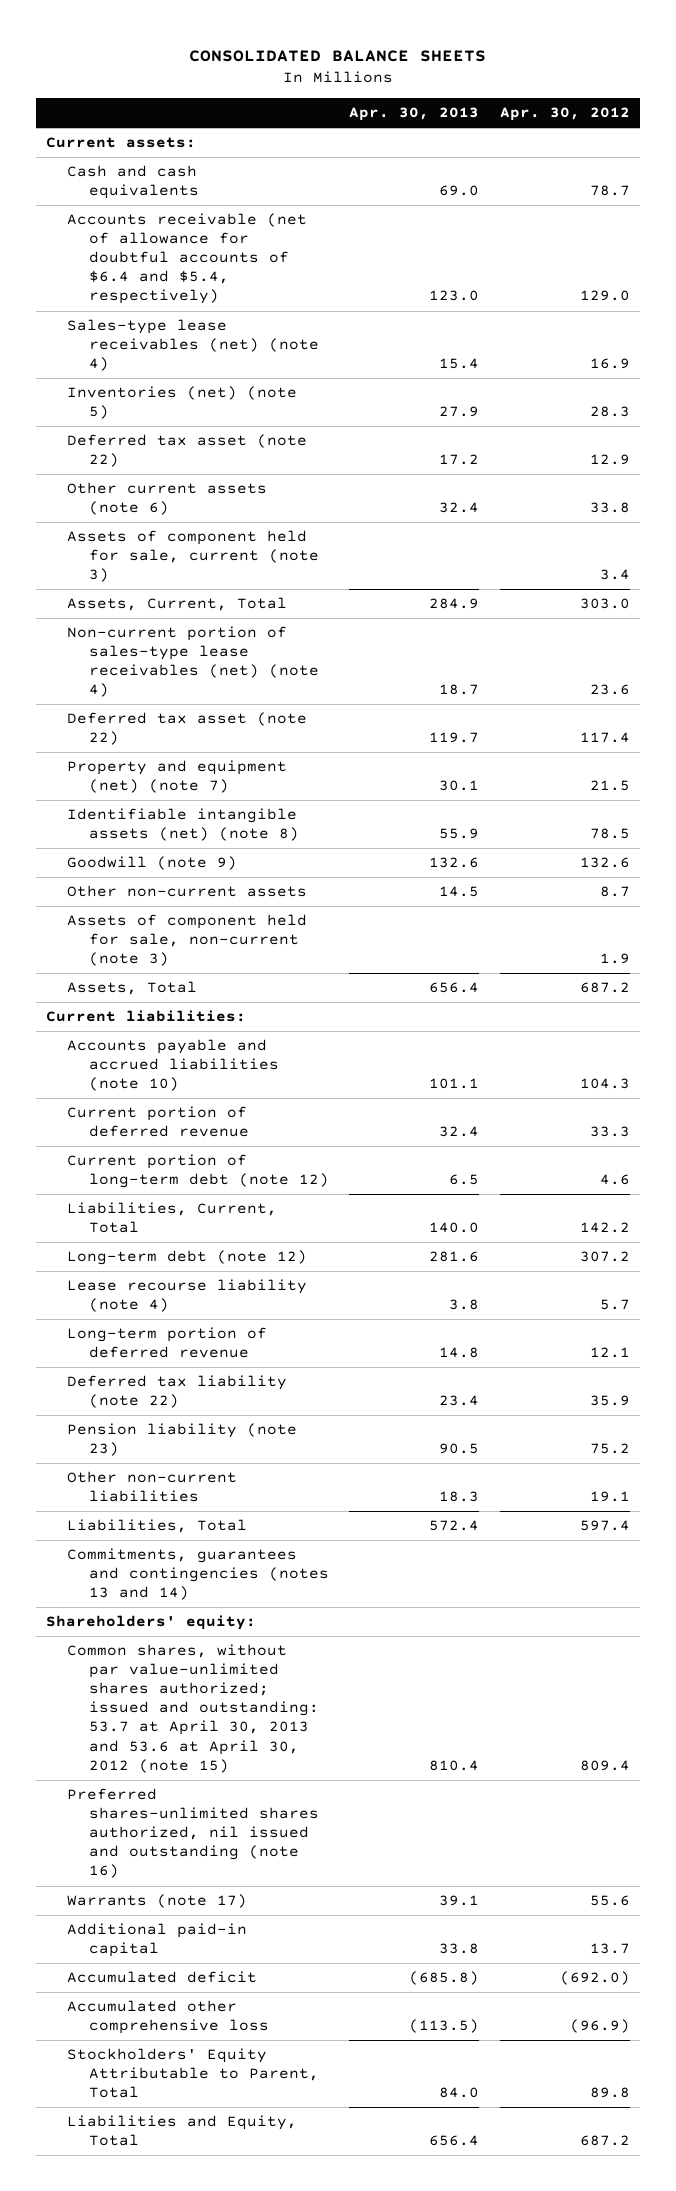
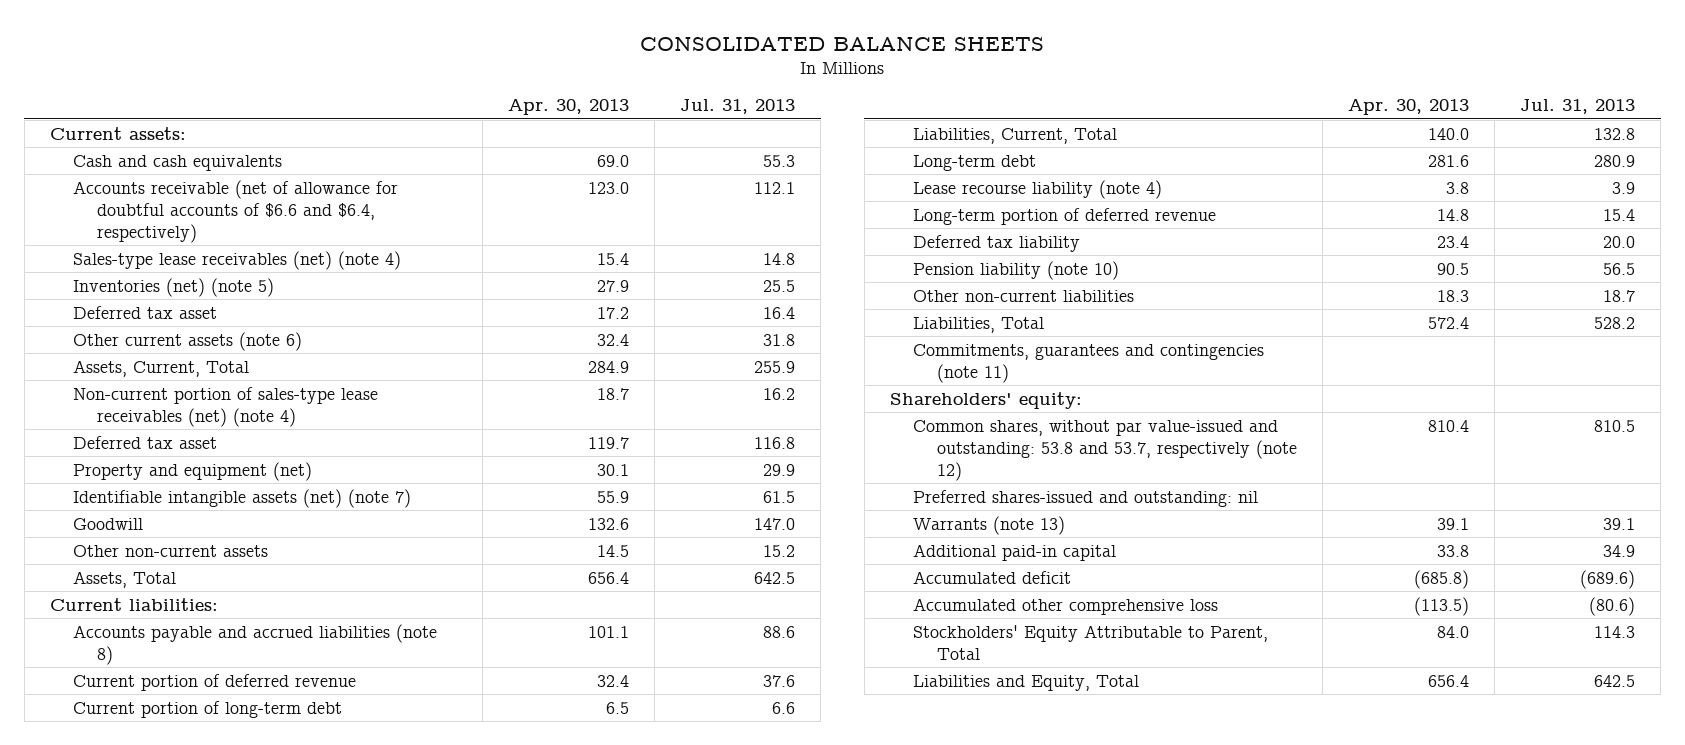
- | Apr. 30, 2013 | Apr. 30, 2012
+ | Apr. 30, 2013 | Jul. 31, 2013
- Accounts receivable (net of allowance for doubtful accounts of $6.4 and $5.4, respectively) | 123.0 | 129.0
+ Accounts receivable (net of allowance for doubtful accounts of $6.6 and $6.4, respectively) | 123.0 | 112.1
- Deferred tax asset (note 22) | 17.2 | 12.9
+ Deferred tax asset | 17.2 | 16.4
- Assets of component held for sale, current (note 3) | | 3.4
- Deferred tax asset (note 22) | 119.7 | 117.4
- Property and equipment (net) (note 7) | 30.1 | 21.5
- Identifiable intangible assets (net) (note 8) | 55.9 | 78.5
- Goodwill (note 9) | 132.6 | 132.6
+ Deferred tax asset | 119.7 | 116.8
+ Property and equipment (net) | 30.1 | 29.9
+ Identifiable intangible assets (net) (note 7) | 55.9 | 61.5
+ Goodwill | 132.6 | 147.0
- Assets of component held for sale, non-current (note 3) | | 1.9
- Accounts payable and accrued liabilities (note 10) | 101.1 | 104.3
+ Accounts payable and accrued liabilities (note 8) | 101.1 | 88.6
- Current portion of long-term debt (note 12) | 6.5 | 4.6
+ Current portion of long-term debt | 6.5 | 6.6
- Long-term debt (note 12) | 281.6 | 307.2
+ Long-term debt | 281.6 | 280.9
- Deferred tax liability (note 22) | 23.4 | 35.9
- Pension liability (note 23) | 90.5 | 75.2
+ Deferred tax liability | 23.4 | 20.0
+ Pension liability (note 10) | 90.5 | 56.5
- Commitments, guarantees and contingencies (notes 13 and 14)
+ Commitments, guarantees and contingencies (note 11)
- Common shares, without par value-unlimited shares authorized; issued and outstanding: 53.7 at April 30, 2013 and 53.6 at April 30, 2012 (note 15) | 810.4 | 809.4
- Preferred shares-unlimited shares authorized, nil issued and outstanding (note 16)
- Warrants (note 17) | 39.1 | 55.6
+ Common shares, without par value-issued and outstanding: 53.8 and 53.7, respectively (note 12) | 810.4 | 810.5
+ Preferred shares-issued and outstanding: nil
+ Warrants (note 13) | 39.1 | 39.1

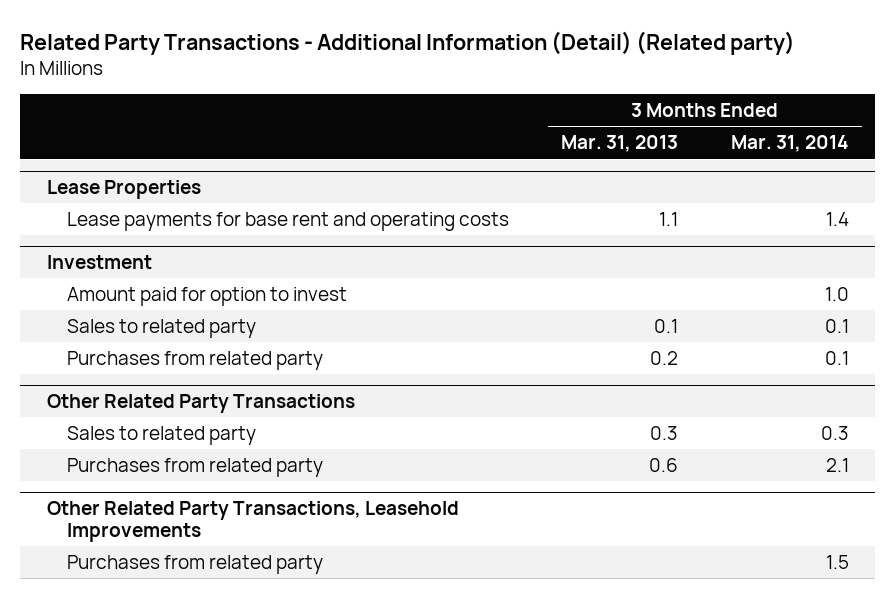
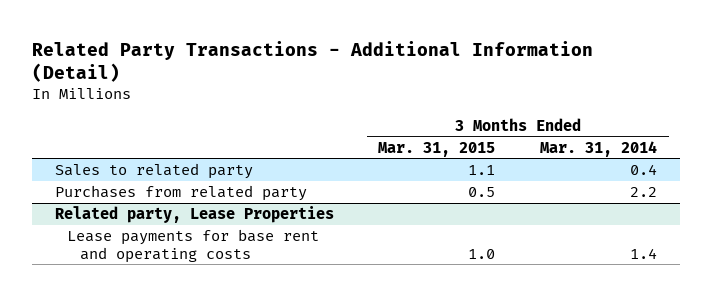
- Related Party Transactions - Additional Information (Detail) (Related party)
+ Related Party Transactions - Additional Information (Detail)
- | 3 Months Ended Mar. 31, 2013 | 3 Months Ended Mar. 31, 2014
+ | 3 Months Ended Mar. 31, 2015 | 3 Months Ended Mar. 31, 2014
- Lease Properties
+ Sales to related party | 1.1 | 0.4
+ Purchases from related party | 0.5 | 2.2
+ Related party, Lease Properties
- Investment
- Amount paid for option to invest | | 1.0
- Sales to related party | 0.1 | 0.1
- Purchases from related party | 0.2 | 0.1
- Other Related Party Transactions
- Sales to related party | 0.3 | 0.3
- Purchases from related party | 0.6 | 2.1
- Other Related Party Transactions, Leasehold Improvements
- Purchases from related party | | 1.5

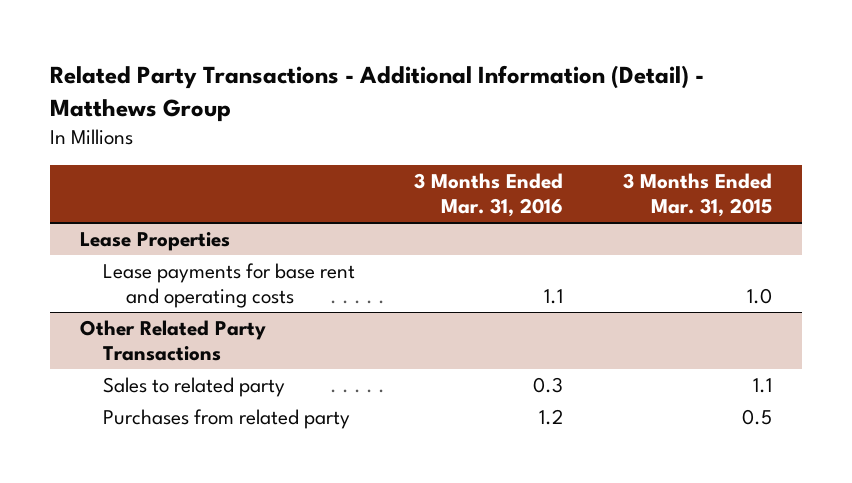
- Related Party Transactions - Additional Information (Detail)
+ Related Party Transactions - Additional Information (Detail) - Matthews Group
- | 3 Months Ended Mar. 31, 2015 | 3 Months Ended Mar. 31, 2014
+ | 3 Months Ended Mar. 31, 2016 | 3 Months Ended Mar. 31, 2015
+ Lease Properties
+ Lease payments for base rent and operating costs | 1.1 | 1.0
+ Other Related Party Transactions
- Related party, Lease Properties
- Lease payments for base rent and operating costs | 1.0 | 1.4

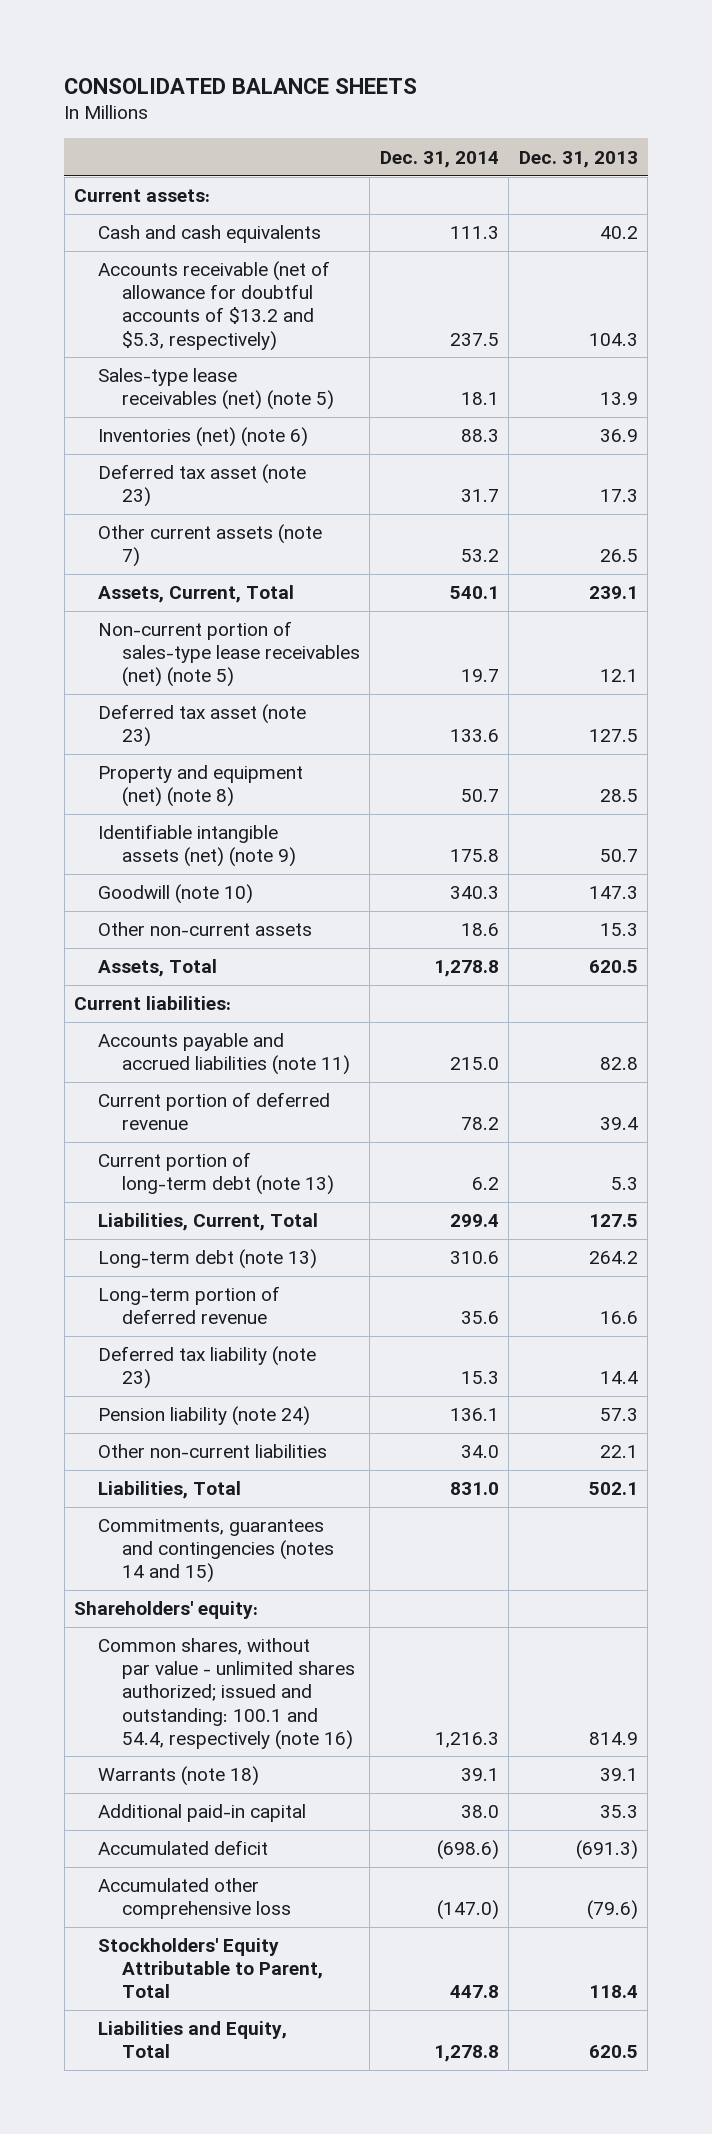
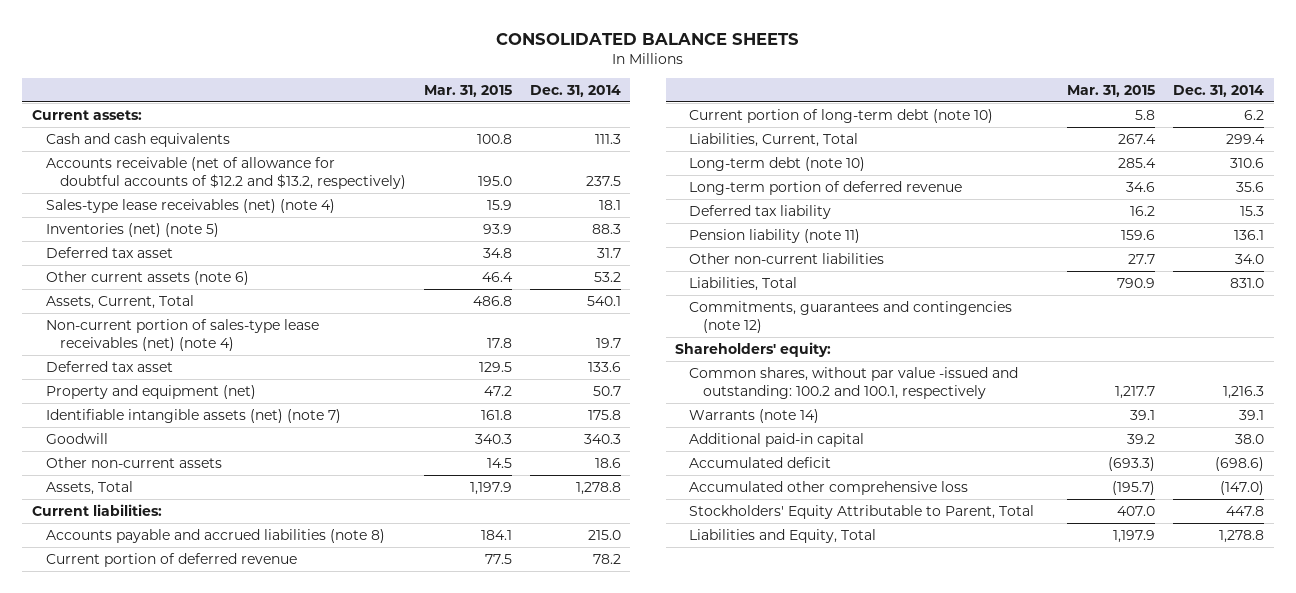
- | Dec. 31, 2014 | Dec. 31, 2013
+ | Mar. 31, 2015 | Dec. 31, 2014
- Accounts receivable (net of allowance for doubtful accounts of $13.2 and $5.3, respectively) | 237.5 | 104.3
- Sales-type lease receivables (net) (note 5) | 18.1 | 13.9
- Inventories (net) (note 6) | 88.3 | 36.9
- Deferred tax asset (note 23) | 31.7 | 17.3
- Other current assets (note 7) | 53.2 | 26.5
+ Accounts receivable (net of allowance for doubtful accounts of $12.2 and $13.2, respectively) | 195.0 | 237.5
+ Sales-type lease receivables (net) (note 4) | 15.9 | 18.1
+ Inventories (net) (note 5) | 93.9 | 88.3
+ Deferred tax asset | 34.8 | 31.7
+ Other current assets (note 6) | 46.4 | 53.2
- Non-current portion of sales-type lease receivables (net) (note 5) | 19.7 | 12.1
- Deferred tax asset (note 23) | 133.6 | 127.5
- Property and equipment (net) (note 8) | 50.7 | 28.5
- Identifiable intangible assets (net) (note 9) | 175.8 | 50.7
- Goodwill (note 10) | 340.3 | 147.3
+ Non-current portion of sales-type lease receivables (net) (note 4) | 17.8 | 19.7
+ Deferred tax asset | 129.5 | 133.6
+ Property and equipment (net) | 47.2 | 50.7
+ Identifiable intangible assets (net) (note 7) | 161.8 | 175.8
+ Goodwill | 340.3 | 340.3
- Accounts payable and accrued liabilities (note 11) | 215.0 | 82.8
+ Accounts payable and accrued liabilities (note 8) | 184.1 | 215.0
- Current portion of long-term debt (note 13) | 6.2 | 5.3
+ Current portion of long-term debt (note 10) | 5.8 | 6.2
- Long-term debt (note 13) | 310.6 | 264.2
+ Long-term debt (note 10) | 285.4 | 310.6
- Deferred tax liability (note 23) | 15.3 | 14.4
- Pension liability (note 24) | 136.1 | 57.3
+ Deferred tax liability | 16.2 | 15.3
+ Pension liability (note 11) | 159.6 | 136.1
- Commitments, guarantees and contingencies (notes 14 and 15)
+ Commitments, guarantees and contingencies (note 12)
- Common shares, without par value - unlimited shares authorized; issued and outstanding: 100.1 and 54.4, respectively (note 16) | 1,216.3 | 814.9
- Warrants (note 18) | 39.1 | 39.1
+ Common shares, without par value -issued and outstanding: 100.2 and 100.1, respectively | 1,217.7 | 1,216.3
+ Warrants (note 14) | 39.1 | 39.1

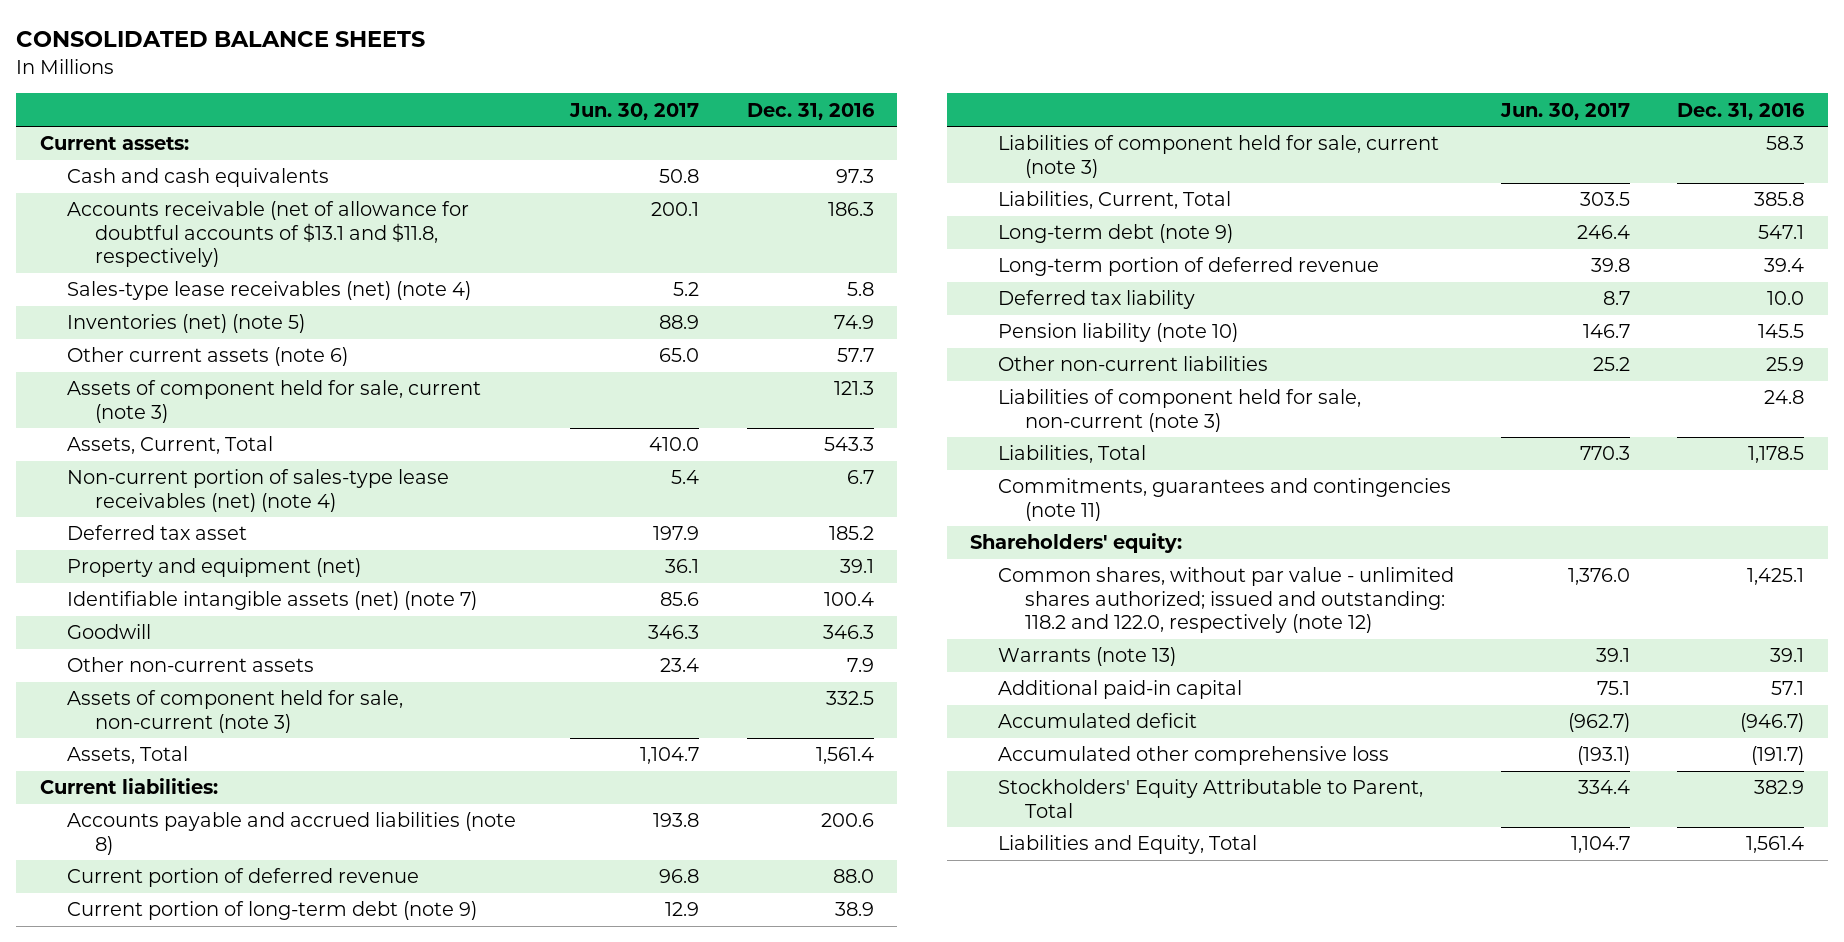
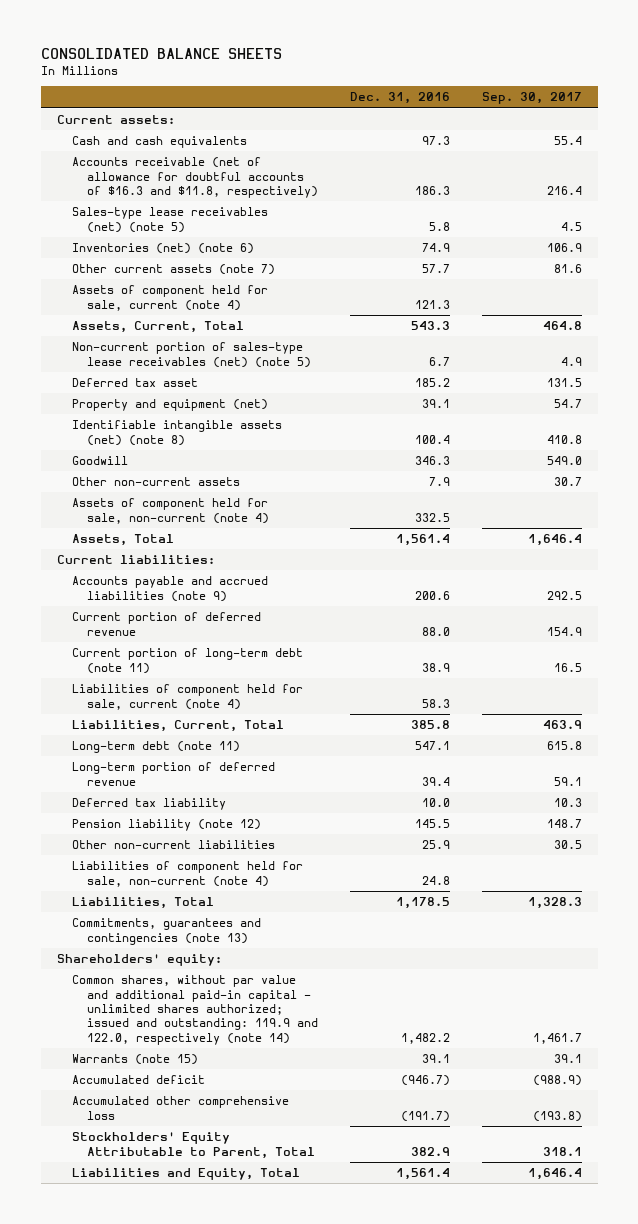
- | Jun. 30, 2017 | Dec. 31, 2016
+ | Dec. 31, 2016 | Sep. 30, 2017
- Accounts receivable (net of allowance for doubtful accounts of $13.1 and $11.8, respectively) | 200.1 | 186.3
- Sales-type lease receivables (net) (note 4) | 5.2 | 5.8
- Inventories (net) (note 5) | 88.9 | 74.9
- Other current assets (note 6) | 65.0 | 57.7
- Assets of component held for sale, current (note 3) | | 121.3
+ Accounts receivable (net of allowance for doubtful accounts of $16.3 and $11.8, respectively) | 186.3 | 216.4
+ Sales-type lease receivables (net) (note 5) | 5.8 | 4.5
+ Inventories (net) (note 6) | 74.9 | 106.9
+ Other current assets (note 7) | 57.7 | 81.6
+ Assets of component held for sale, current (note 4) | 121.3 |
- Non-current portion of sales-type lease receivables (net) (note 4) | 5.4 | 6.7
+ Non-current portion of sales-type lease receivables (net) (note 5) | 6.7 | 4.9
- Identifiable intangible assets (net) (note 7) | 85.6 | 100.4
+ Identifiable intangible assets (net) (note 8) | 100.4 | 410.8
- Assets of component held for sale, non-current (note 3) | | 332.5
+ Assets of component held for sale, non-current (note 4) | 332.5 |
- Accounts payable and accrued liabilities (note 8) | 193.8 | 200.6
+ Accounts payable and accrued liabilities (note 9) | 200.6 | 292.5
- Current portion of long-term debt (note 9) | 12.9 | 38.9
- Liabilities of component held for sale, current (note 3) | | 58.3
+ Current portion of long-term debt (note 11) | 38.9 | 16.5
+ Liabilities of component held for sale, current (note 4) | 58.3 |
- Long-term debt (note 9) | 246.4 | 547.1
+ Long-term debt (note 11) | 547.1 | 615.8
- Pension liability (note 10) | 146.7 | 145.5
+ Pension liability (note 12) | 145.5 | 148.7
- Liabilities of component held for sale, non-current (note 3) | | 24.8
+ Liabilities of component held for sale, non-current (note 4) | 24.8 |
- Commitments, guarantees and contingencies (note 11)
+ Commitments, guarantees and contingencies (note 13)
- Common shares, without par value - unlimited shares authorized; issued and outstanding: 118.2 and 122.0, respectively (note 12) | 1,376.0 | 1,425.1
- Warrants (note 13) | 39.1 | 39.1
- Additional paid-in capital | 75.1 | 57.1
+ Common shares, without par value and additional paid-in capital - unlimited shares authorized; issued and outstanding: 119.9 and 122.0, respectively (note 14) | 1,482.2 | 1,461.7
+ Warrants (note 15) | 39.1 | 39.1

